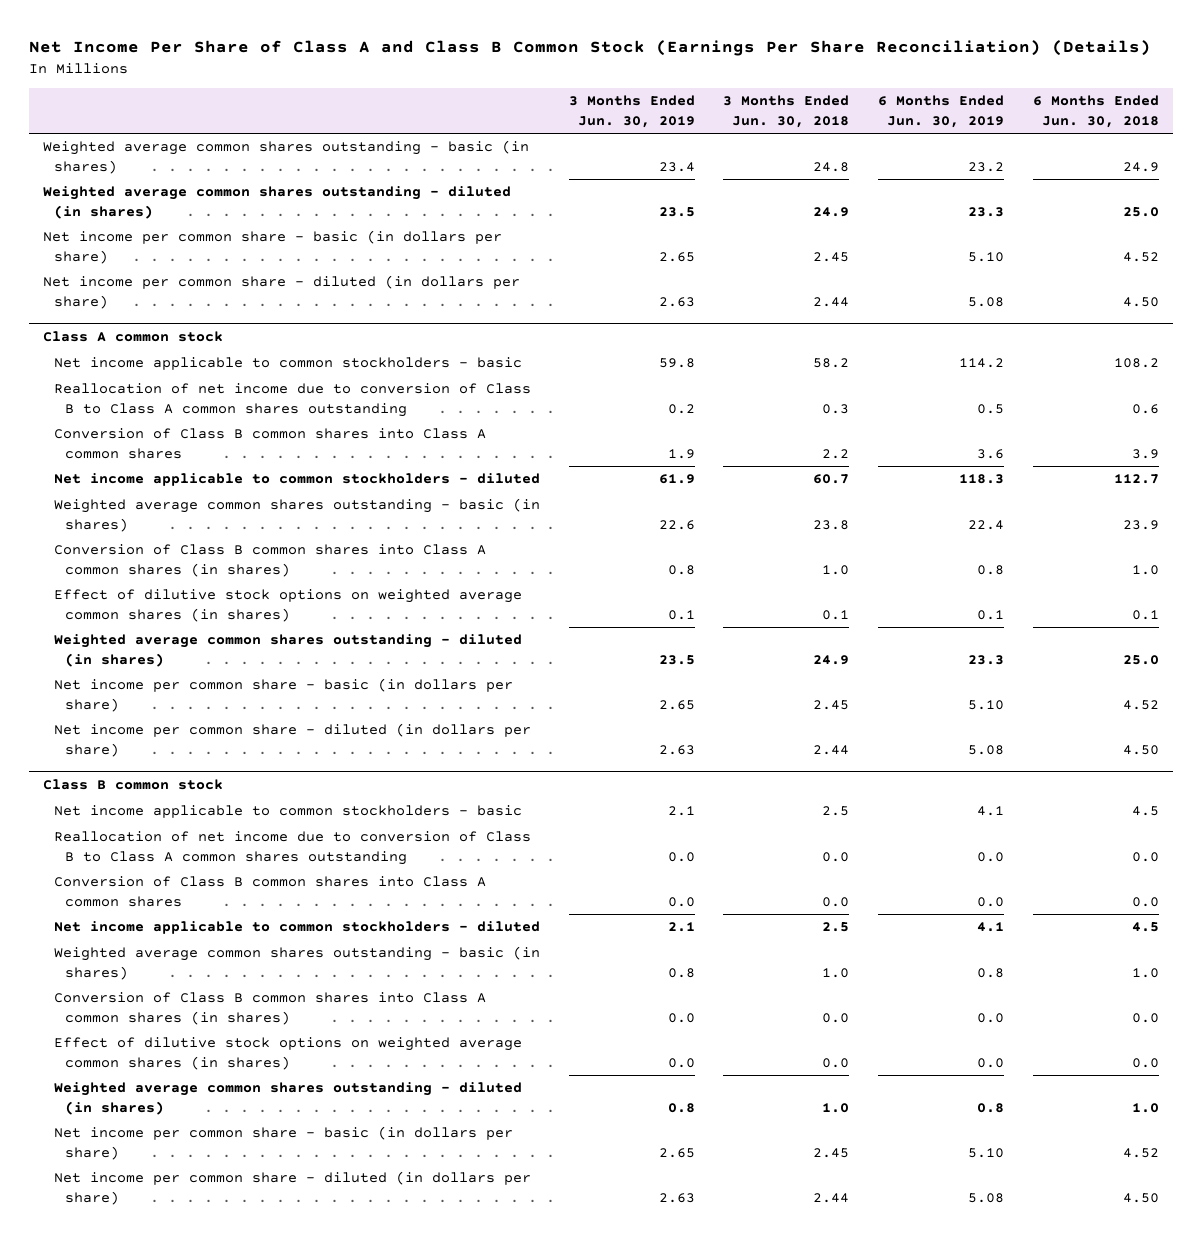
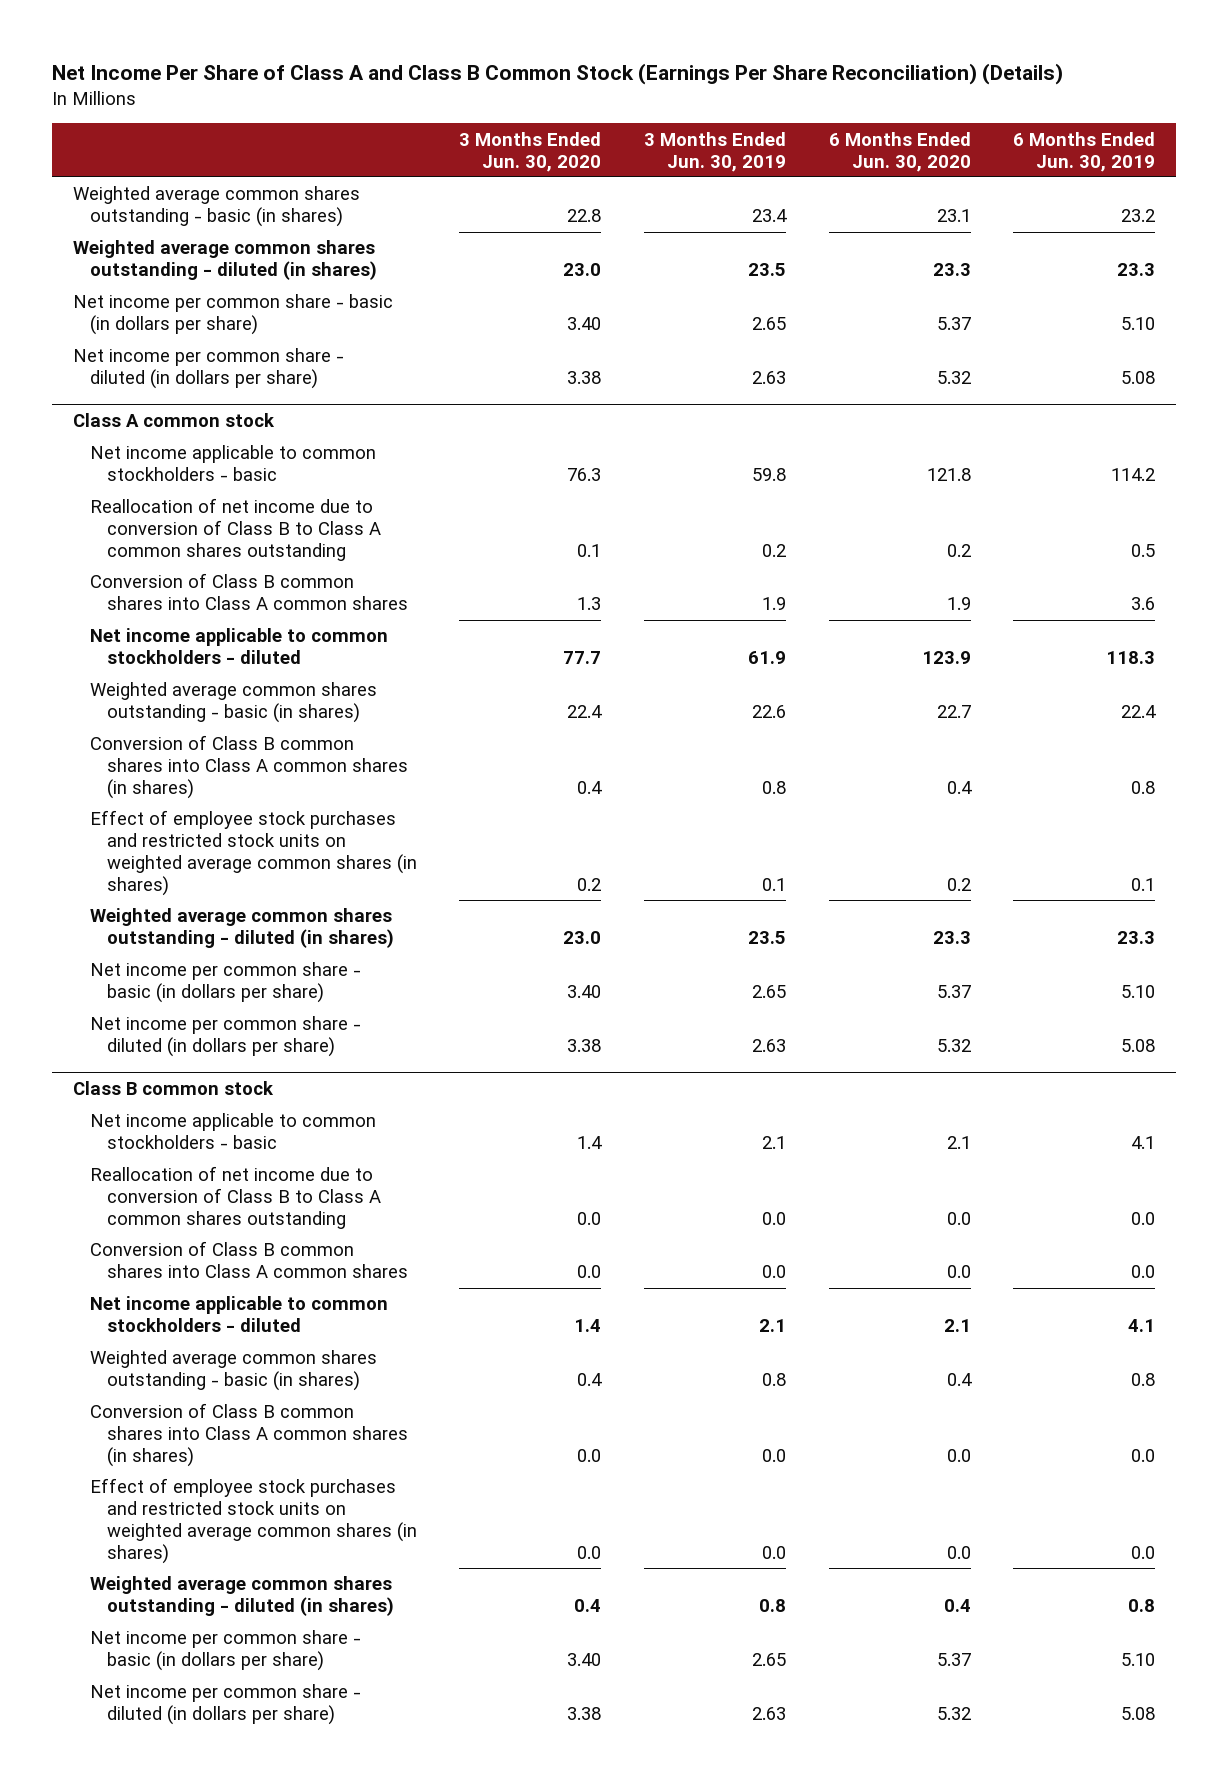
- | 3 Months Ended Jun. 30, 2019 | 3 Months Ended Jun. 30, 2018 | 6 Months Ended Jun. 30, 2019 | 6 Months Ended Jun. 30, 2018
+ | 3 Months Ended Jun. 30, 2020 | 3 Months Ended Jun. 30, 2019 | 6 Months Ended Jun. 30, 2020 | 6 Months Ended Jun. 30, 2019
@ Class A common stock
- Effect of dilutive stock options on weighted average common shares (in shares) | 0.1 | 0.1 | 0.1 | 0.1
+ Effect of employee stock purchases and restricted stock units on weighted average common shares (in shares) | 0.2 | 0.1 | 0.2 | 0.1
@ Class B common stock
- Effect of dilutive stock options on weighted average common shares (in shares) | 0.0 | 0.0 | 0.0 | 0.0
+ Effect of employee stock purchases and restricted stock units on weighted average common shares (in shares) | 0.0 | 0.0 | 0.0 | 0.0

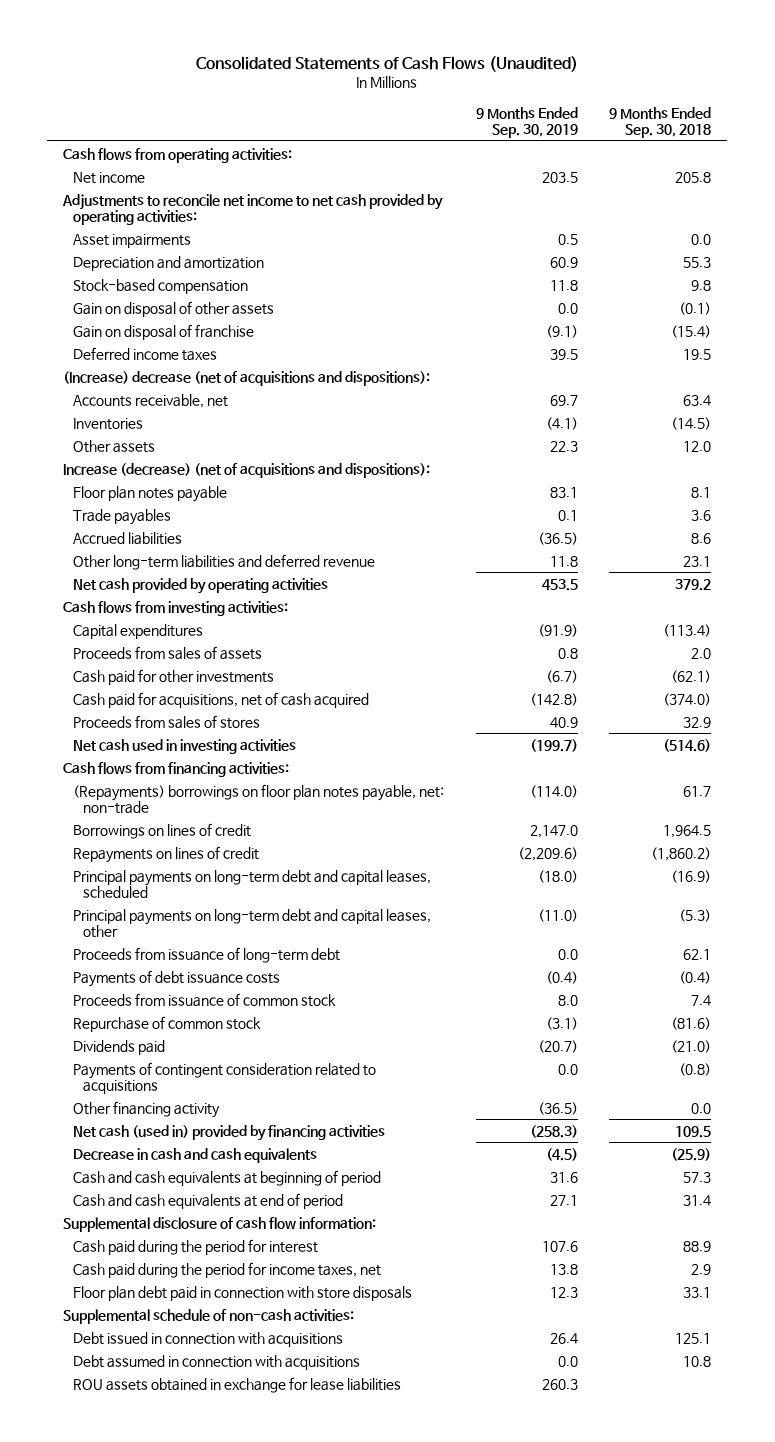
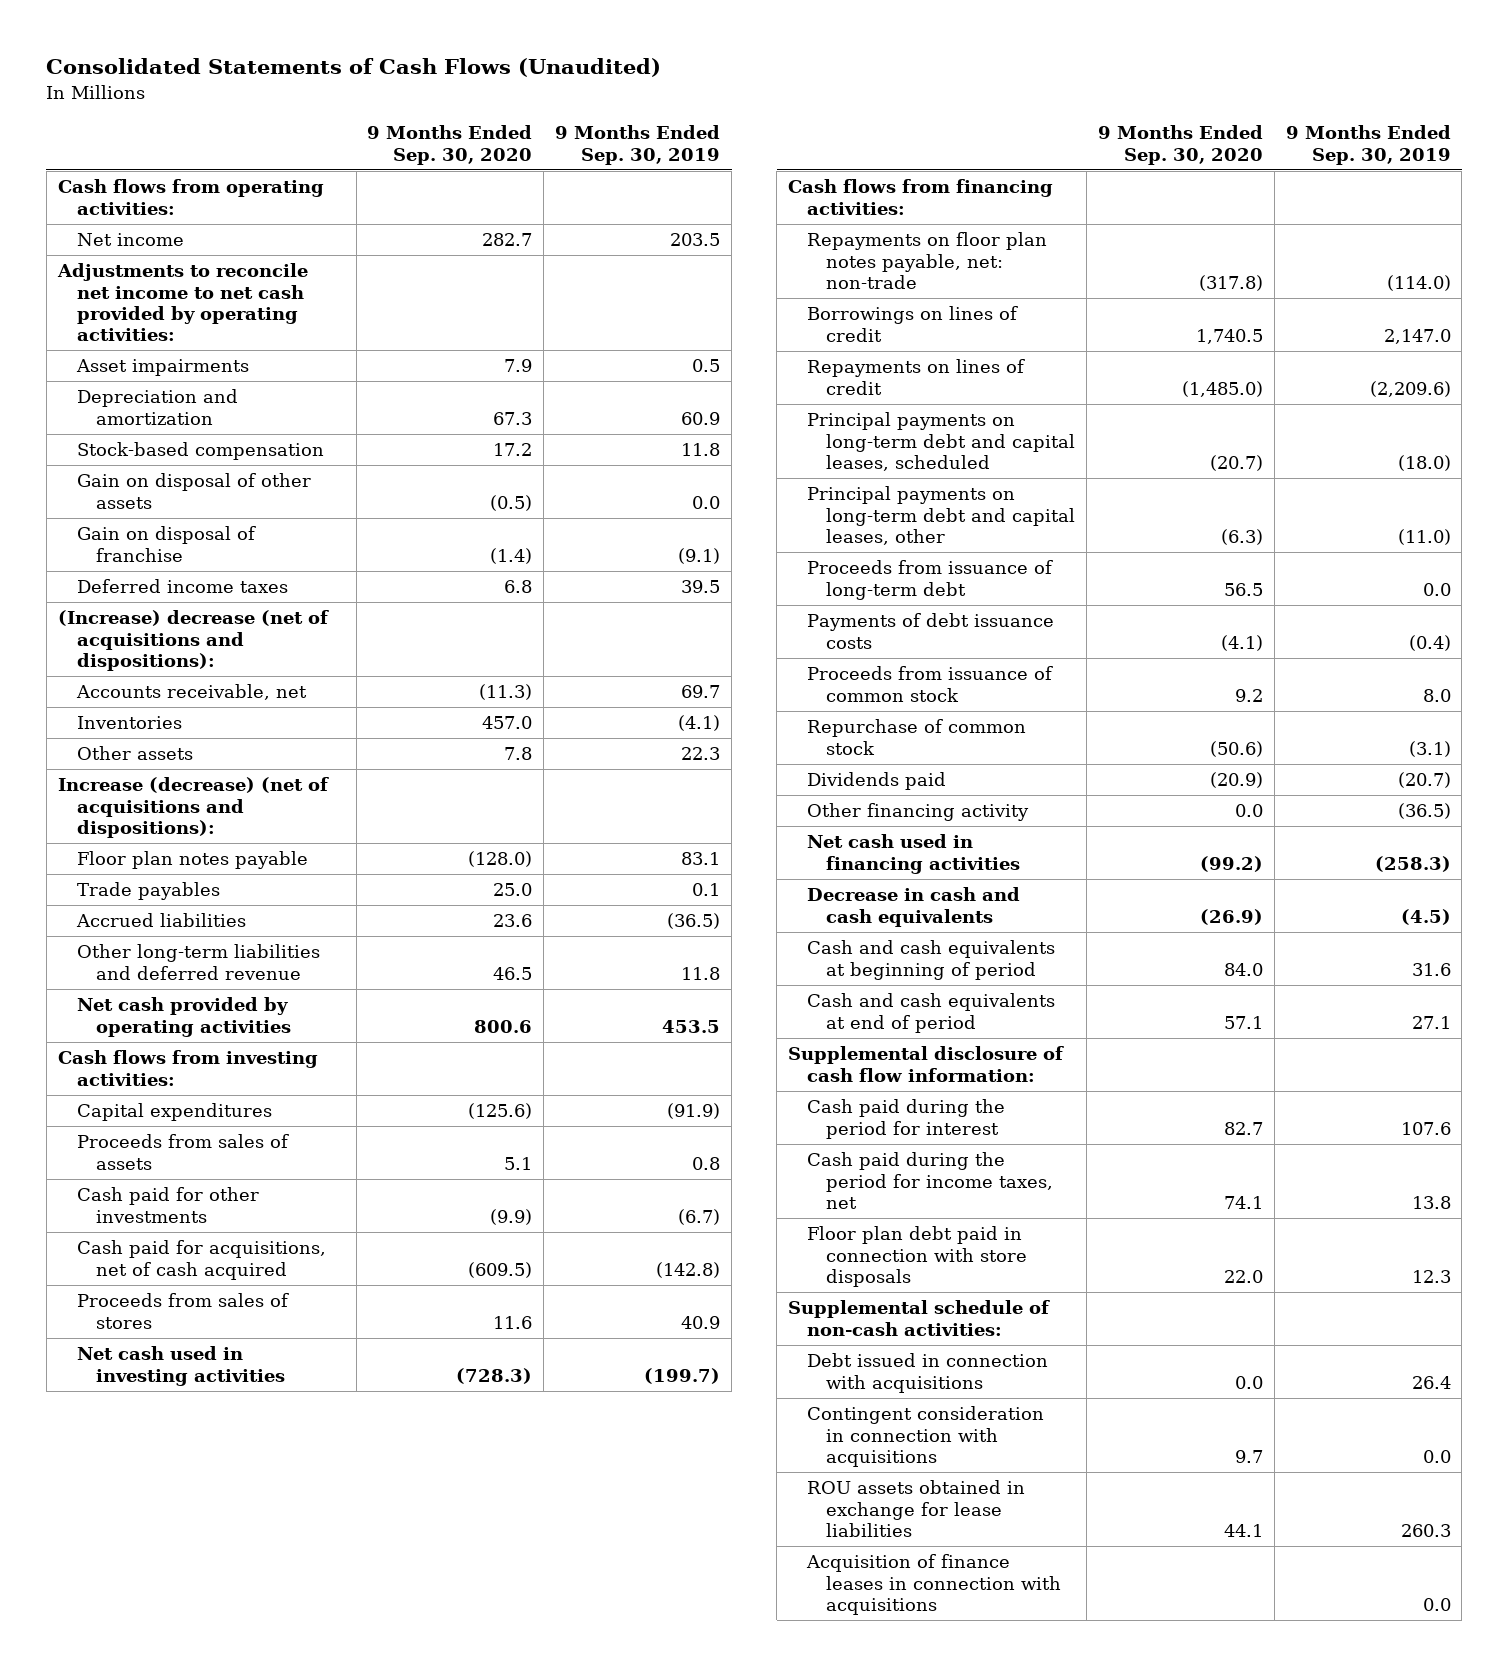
- | 9 Months Ended Sep. 30, 2019 | 9 Months Ended Sep. 30, 2018
+ | 9 Months Ended Sep. 30, 2020 | 9 Months Ended Sep. 30, 2019
- (Repayments) borrowings on floor plan notes payable, net: non-trade | (114.0) | 61.7
+ Repayments on floor plan notes payable, net: non-trade | (317.8) | (114.0)
- Payments of contingent consideration related to acquisitions | 0.0 | (0.8)
- Net cash (used in) provided by financing activities | (258.3) | 109.5
+ Net cash used in financing activities | (99.2) | (258.3)
- Debt assumed in connection with acquisitions | 0.0 | 10.8
+ Contingent consideration in connection with acquisitions | 9.7 | 0.0
+ Acquisition of finance leases in connection with acquisitions | | 0.0

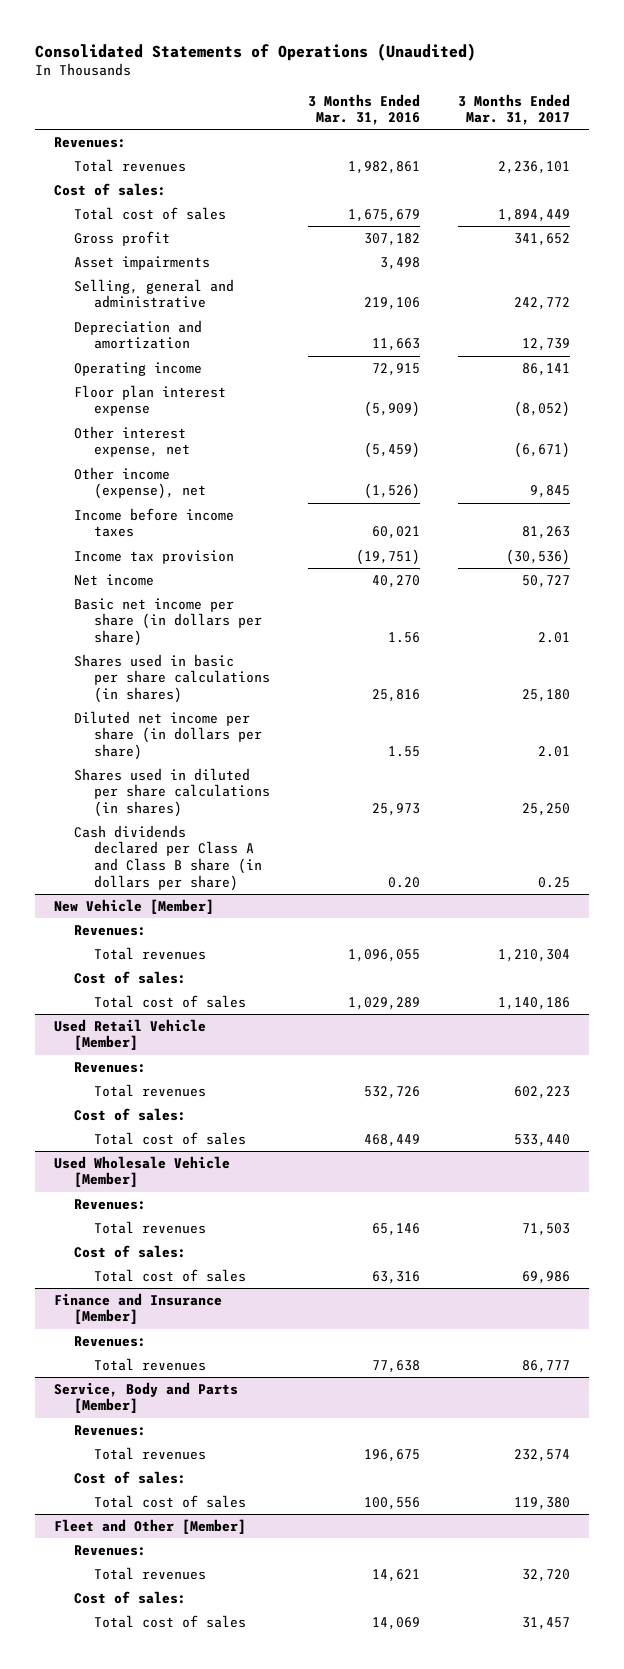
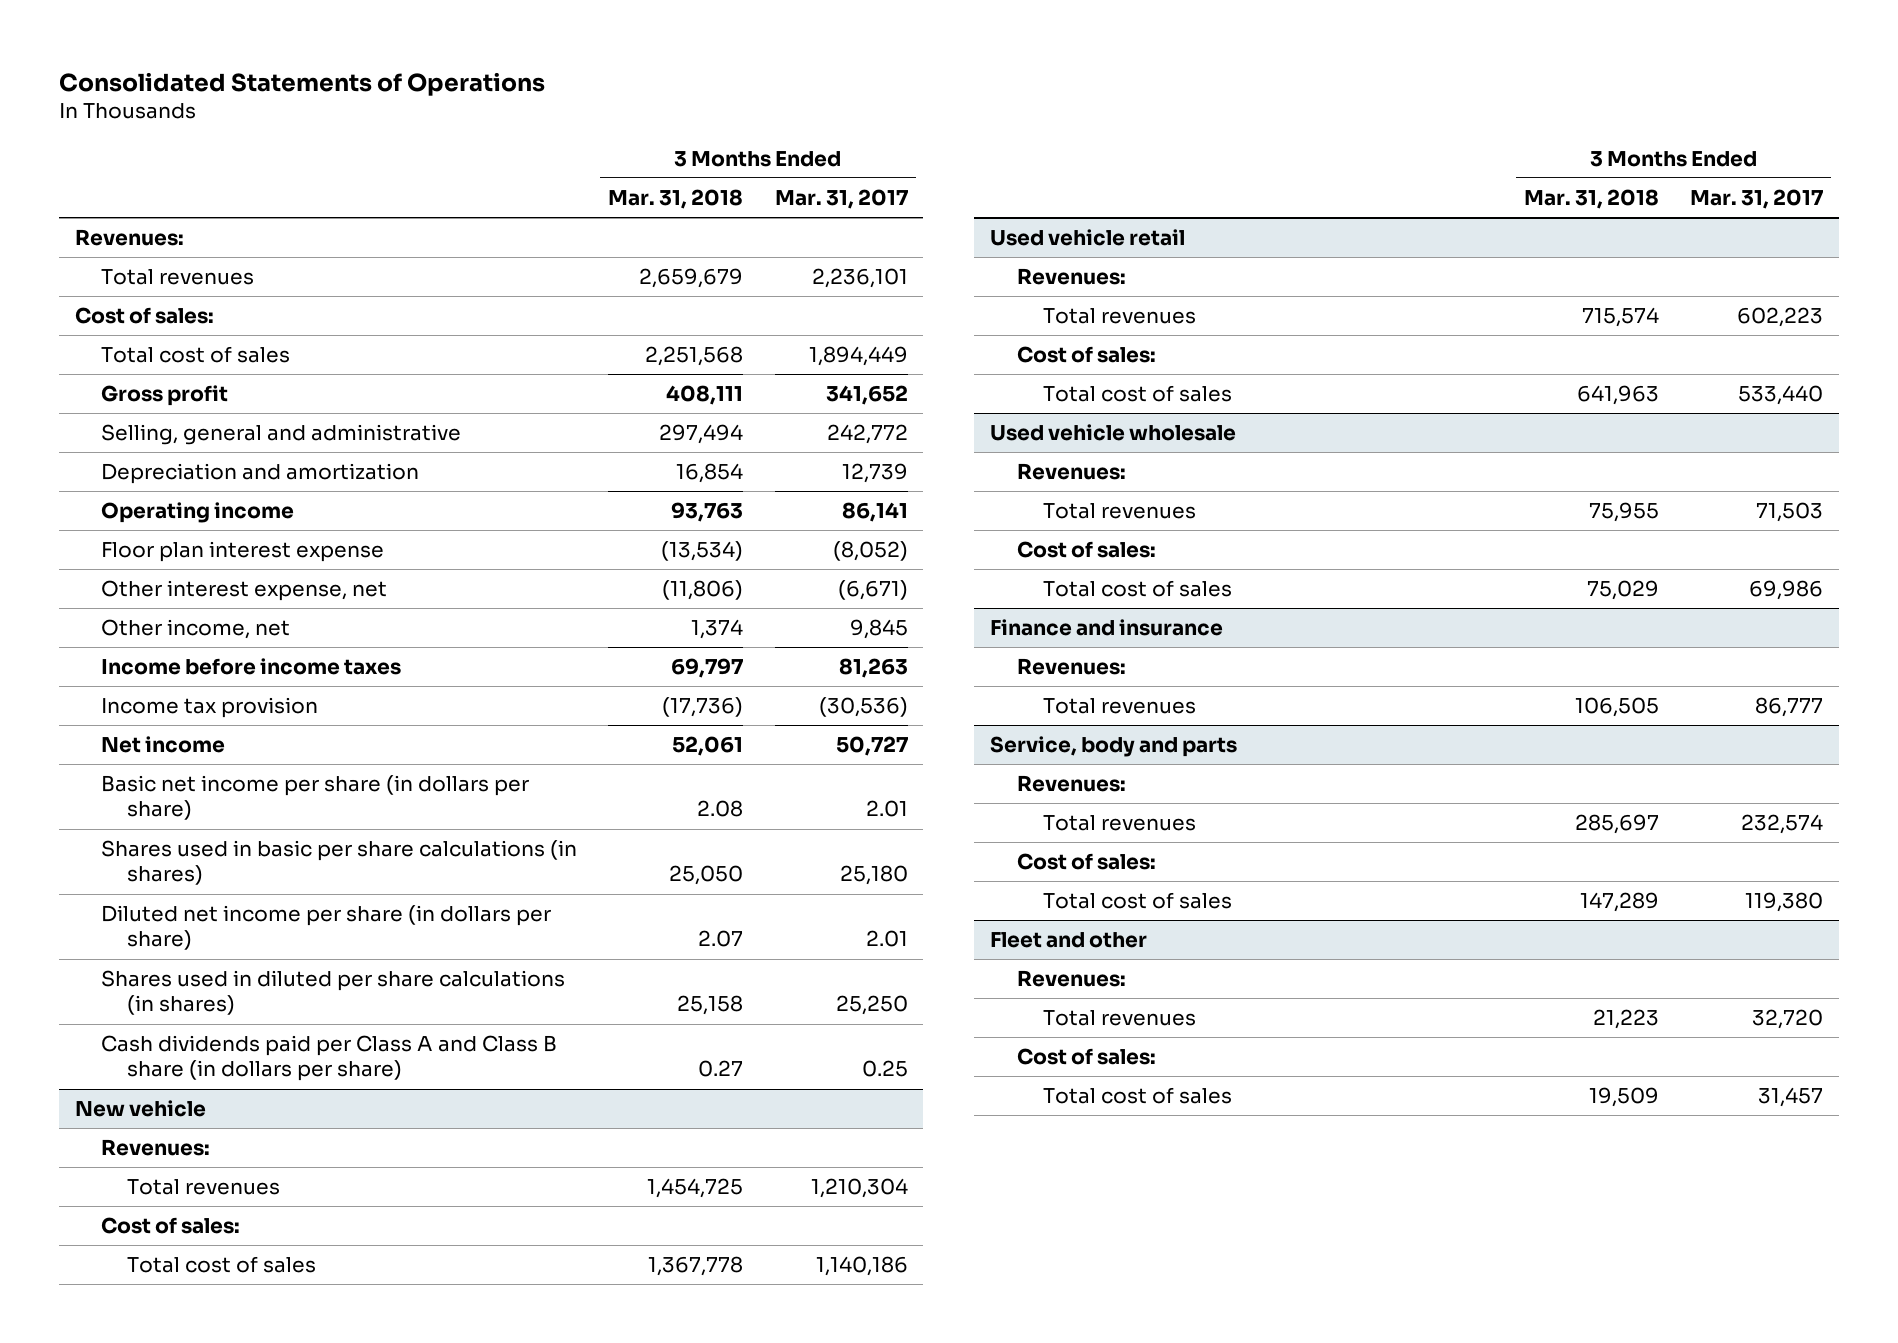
- Consolidated Statements of Operations (Unaudited)
+ Consolidated Statements of Operations
- | 3 Months Ended Mar. 31, 2016 | 3 Months Ended Mar. 31, 2017
+ | 3 Months Ended Mar. 31, 2018 | 3 Months Ended Mar. 31, 2017
- Asset impairments | 3,498 |
- Other income (expense), net | (1,526) | 9,845
+ Other income, net | 1,374 | 9,845
- Cash dividends declared per Class A and Class B share (in dollars per share) | 0.20 | 0.25
- New Vehicle [Member]
+ Cash dividends paid per Class A and Class B share (in dollars per share) | 0.27 | 0.25
+ New vehicle
- Used Retail Vehicle [Member]
+ Used vehicle retail
- Used Wholesale Vehicle [Member]
+ Used vehicle wholesale
- Finance and Insurance [Member]
+ Finance and insurance
- Service, Body and Parts [Member]
+ Service, body and parts
- Fleet and Other [Member]
+ Fleet and other

